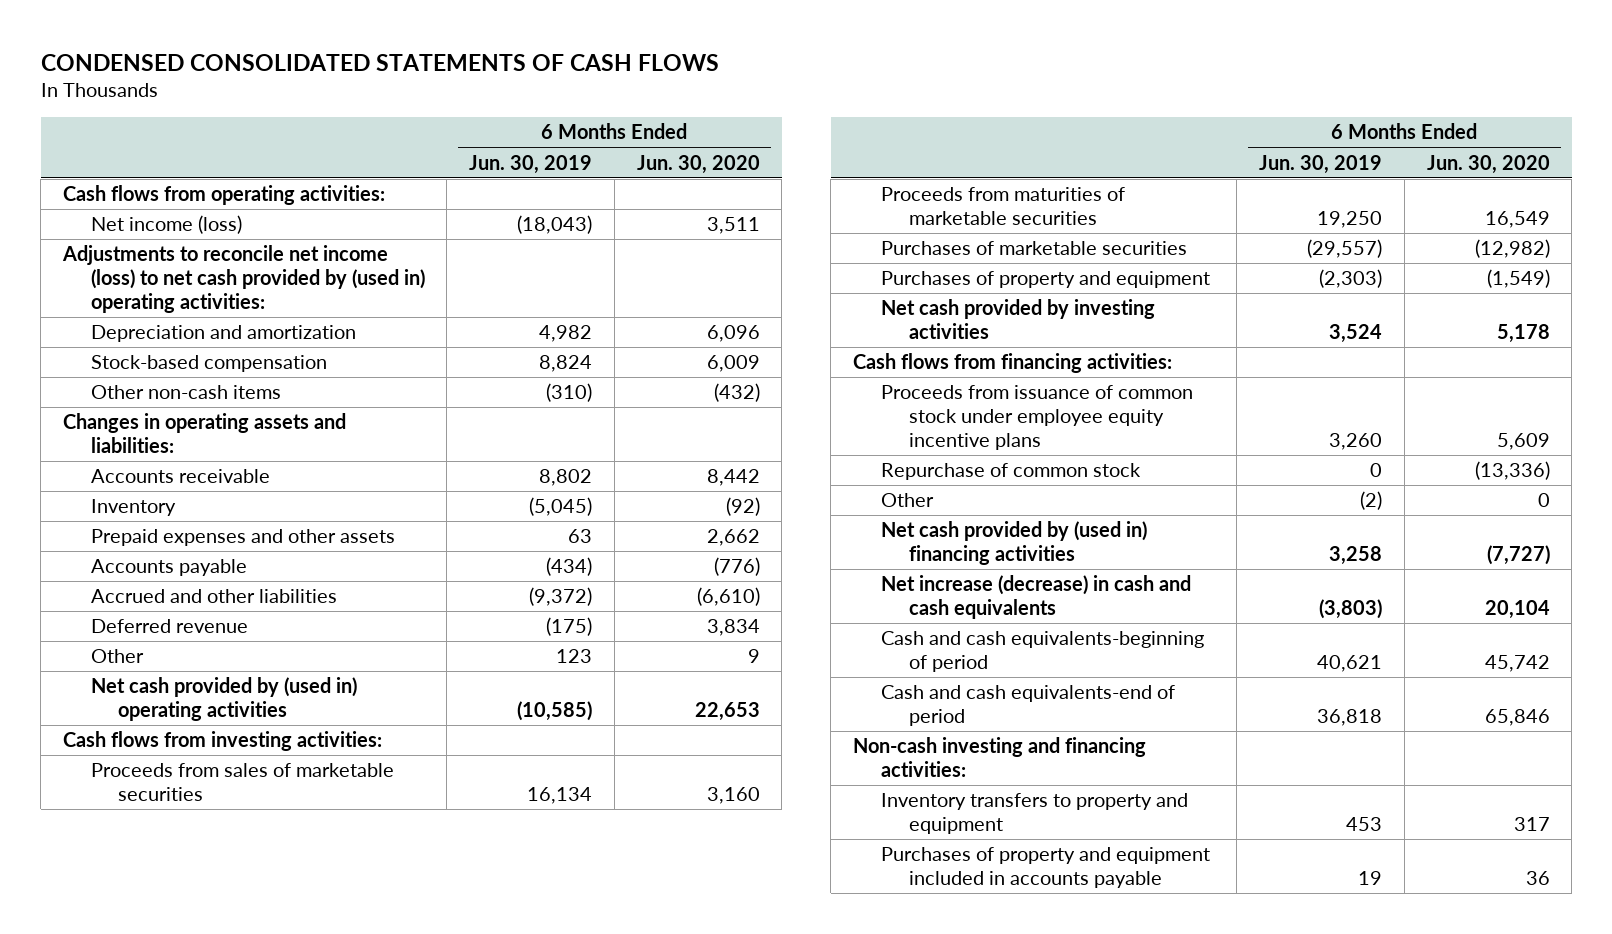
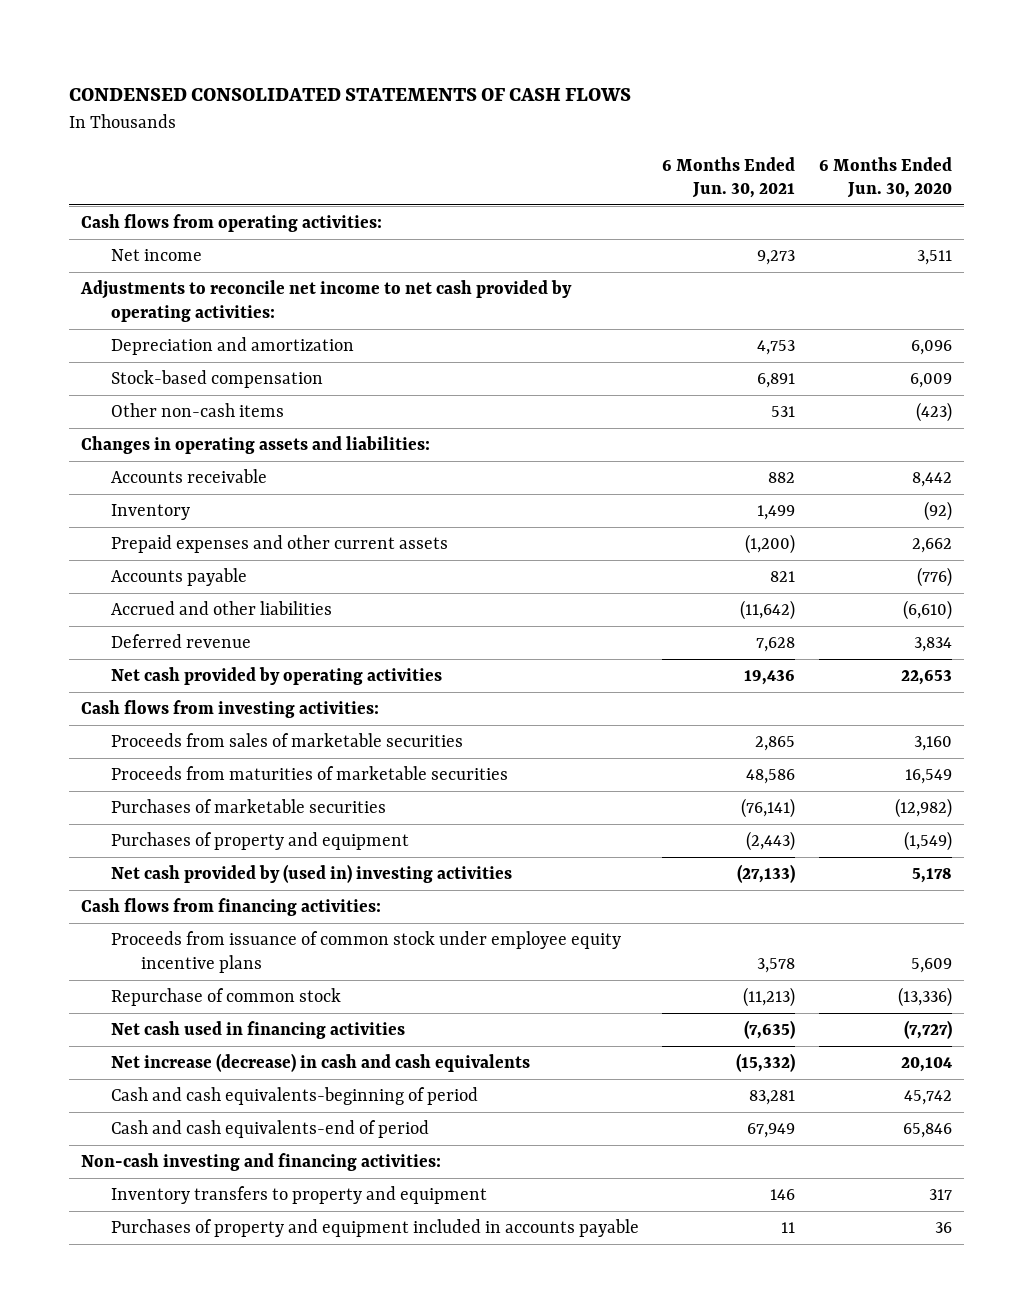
- | 6 Months Ended Jun. 30, 2019 | 6 Months Ended Jun. 30, 2020
+ | 6 Months Ended Jun. 30, 2021 | 6 Months Ended Jun. 30, 2020
- Net income (loss) | (18,043) | 3,511
- Adjustments to reconcile net income (loss) to net cash provided by (used in) operating activities:
+ Net income | 9,273 | 3,511
+ Adjustments to reconcile net income to net cash provided by operating activities:
- Other non-cash items | (310) | (432)
+ Other non-cash items | 531 | (423)
- Prepaid expenses and other assets | 63 | 2,662
+ Prepaid expenses and other current assets | (1,200) | 2,662
- Other | 123 | 9
- Net cash provided by (used in) operating activities | (10,585) | 22,653
+ Net cash provided by operating activities | 19,436 | 22,653
- Net cash provided by investing activities | 3,524 | 5,178
+ Net cash provided by (used in) investing activities | (27,133) | 5,178
- Other | (2) | 0
- Net cash provided by (used in) financing activities | 3,258 | (7,727)
+ Net cash used in financing activities | (7,635) | (7,727)

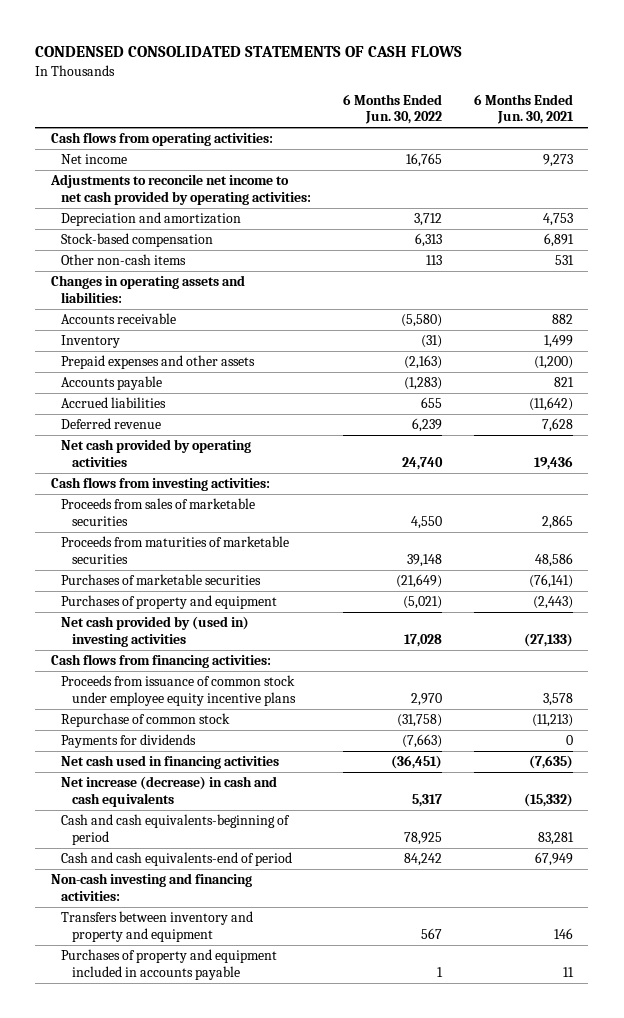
- | 6 Months Ended Jun. 30, 2021 | 6 Months Ended Jun. 30, 2020
+ | 6 Months Ended Jun. 30, 2022 | 6 Months Ended Jun. 30, 2021
- Prepaid expenses and other current assets | (1,200) | 2,662
+ Prepaid expenses and other assets | (2,163) | (1,200)
- Accrued and other liabilities | (11,642) | (6,610)
+ Accrued liabilities | 655 | (11,642)
+ Payments for dividends | (7,663) | 0
- Inventory transfers to property and equipment | 146 | 317
+ Transfers between inventory and property and equipment | 567 | 146

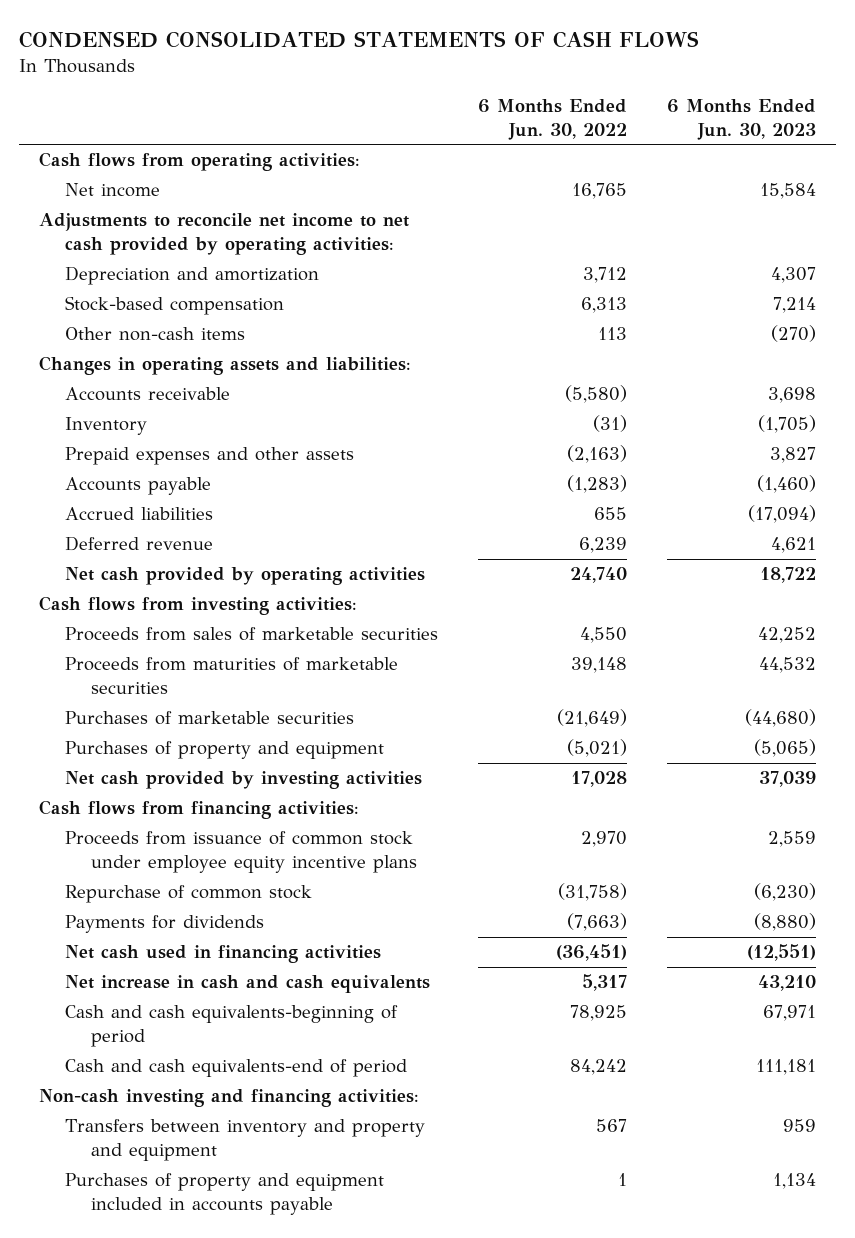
- | 6 Months Ended Jun. 30, 2022 | 6 Months Ended Jun. 30, 2021
+ | 6 Months Ended Jun. 30, 2022 | 6 Months Ended Jun. 30, 2023
- Net cash provided by (used in) investing activities | 17,028 | (27,133)
+ Net cash provided by investing activities | 17,028 | 37,039
- Net increase (decrease) in cash and cash equivalents | 5,317 | (15,332)
+ Net increase in cash and cash equivalents | 5,317 | 43,210

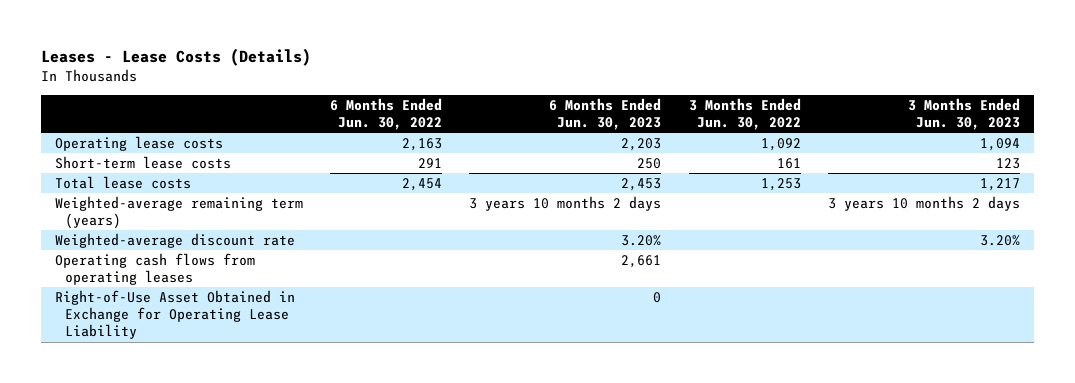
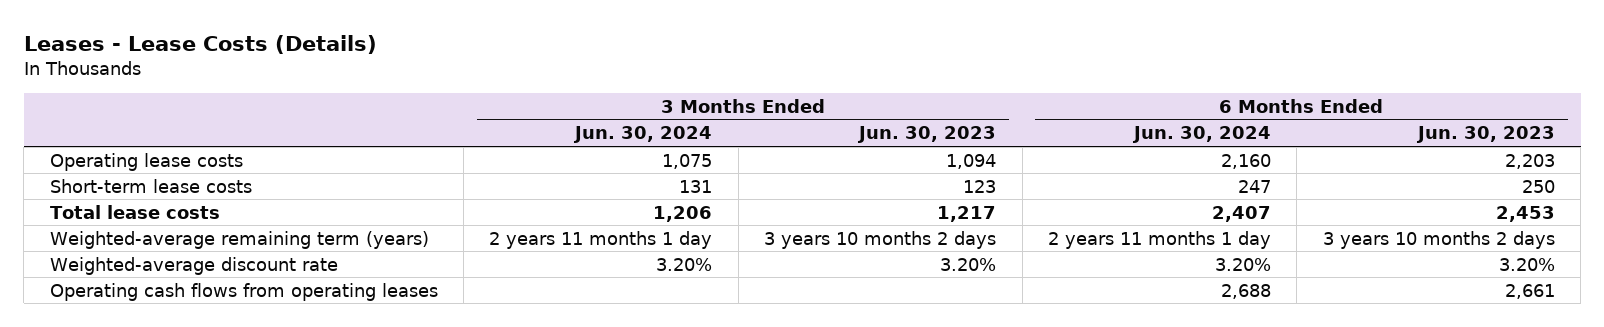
- | 6 Months Ended Jun. 30, 2022 | 6 Months Ended Jun. 30, 2023 | 3 Months Ended Jun. 30, 2022 | 3 Months Ended Jun. 30, 2023
+ | 3 Months Ended Jun. 30, 2024 | 3 Months Ended Jun. 30, 2023 | 6 Months Ended Jun. 30, 2024 | 6 Months Ended Jun. 30, 2023
- Right-of-Use Asset Obtained in Exchange for Operating Lease Liability | | 0 | |

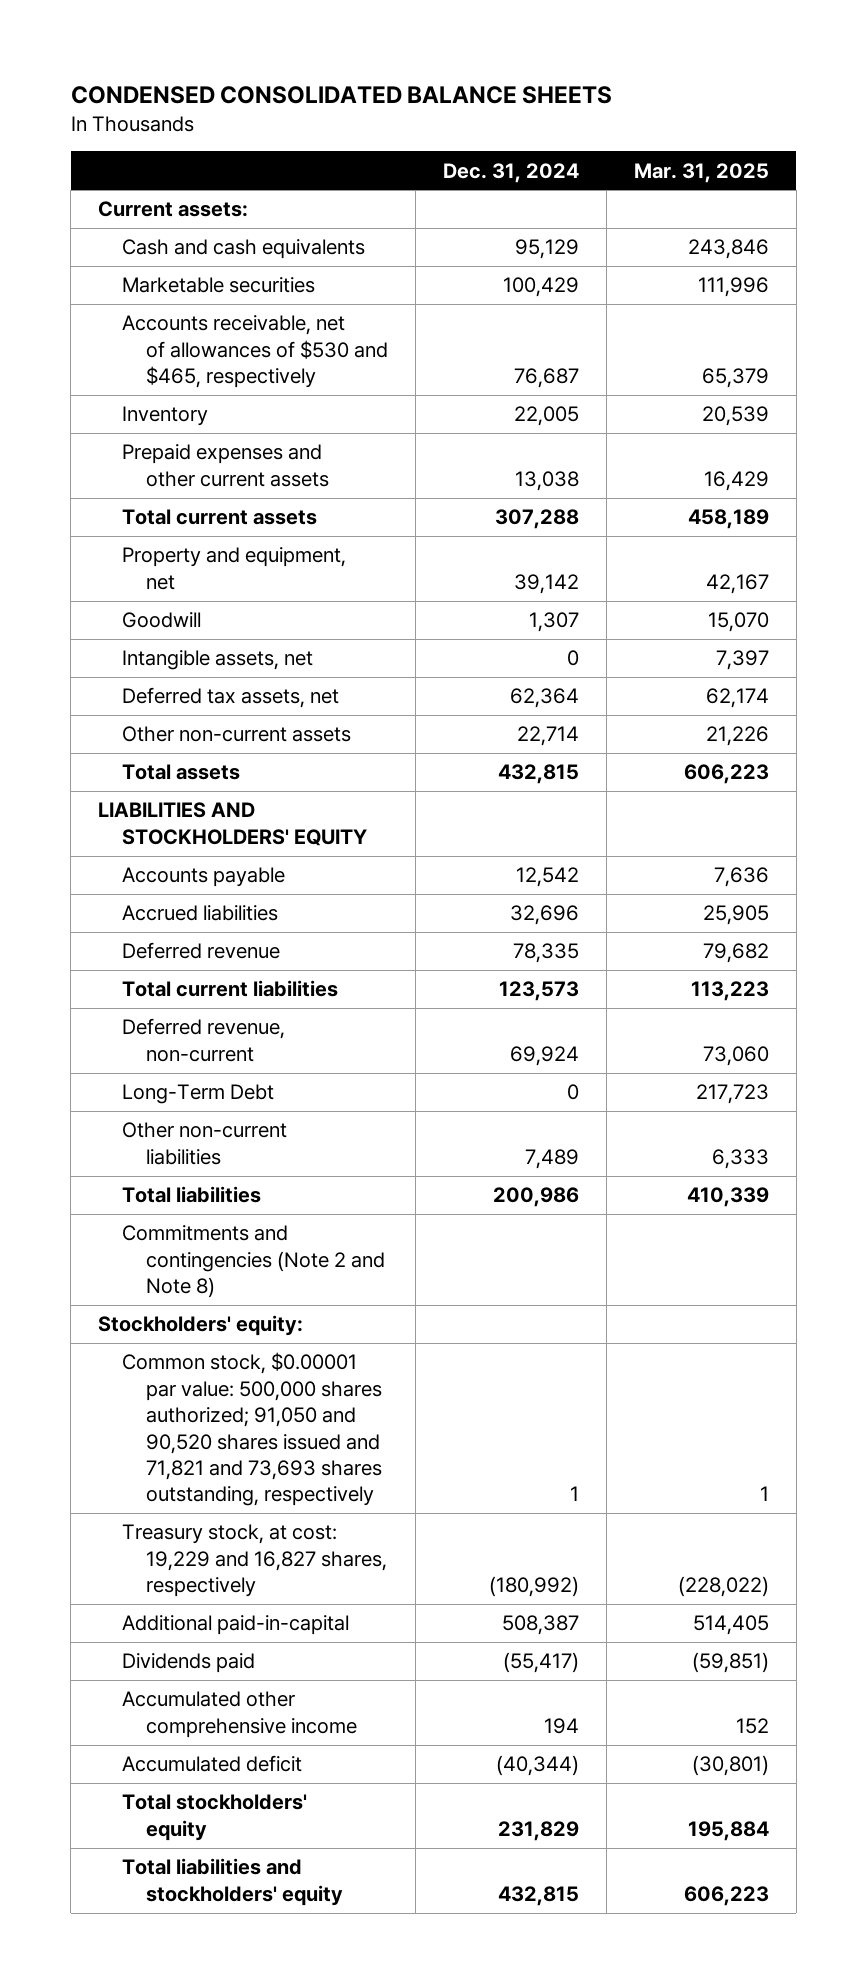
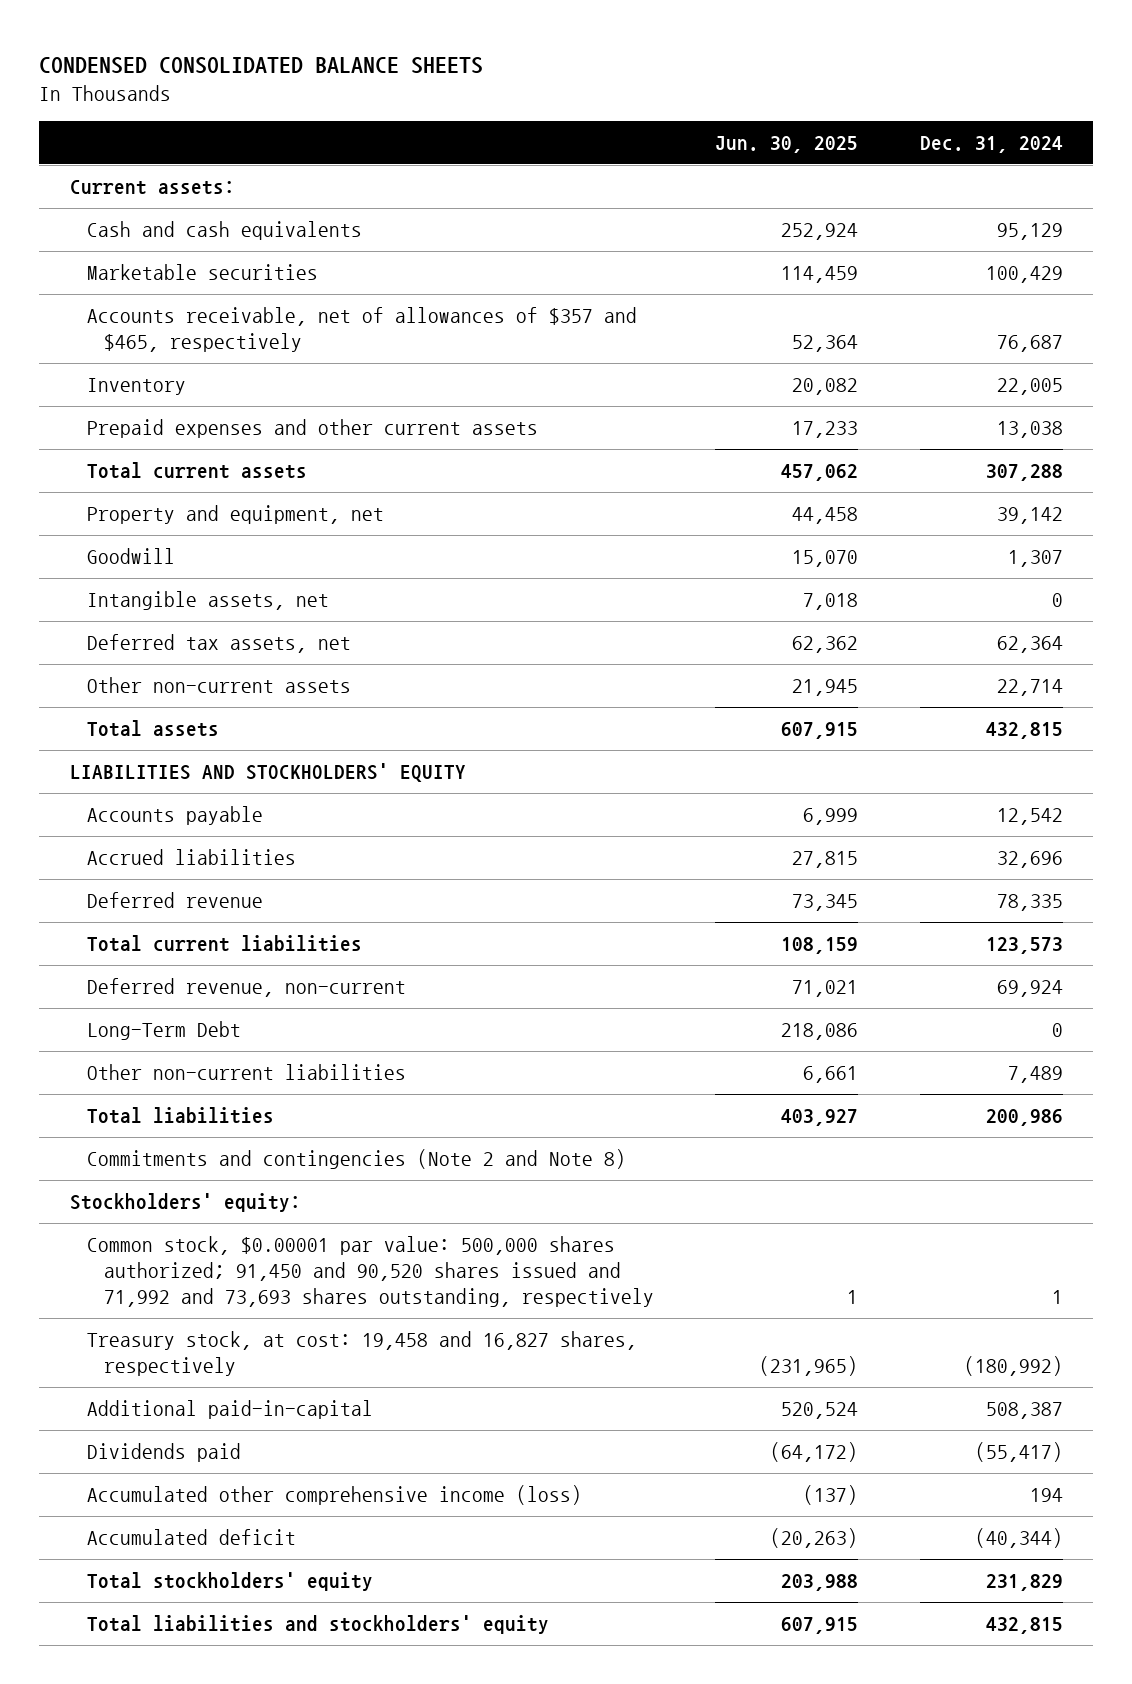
- | Dec. 31, 2024 | Mar. 31, 2025
+ | Jun. 30, 2025 | Dec. 31, 2024
- Accounts receivable, net of allowances of $530 and $465, respectively | 76,687 | 65,379
+ Accounts receivable, net of allowances of $357 and $465, respectively | 52,364 | 76,687
- Common stock, $0.00001 par value: 500,000 shares authorized; 91,050 and 90,520 shares issued and 71,821 and 73,693 shares outstanding, respectively | 1 | 1
- Treasury stock, at cost: 19,229 and 16,827 shares, respectively | (180,992) | (228,022)
+ Common stock, $0.00001 par value: 500,000 shares authorized; 91,450 and 90,520 shares issued and 71,992 and 73,693 shares outstanding, respectively | 1 | 1
+ Treasury stock, at cost: 19,458 and 16,827 shares, respectively | (231,965) | (180,992)
- Accumulated other comprehensive income | 194 | 152
+ Accumulated other comprehensive income (loss) | (137) | 194

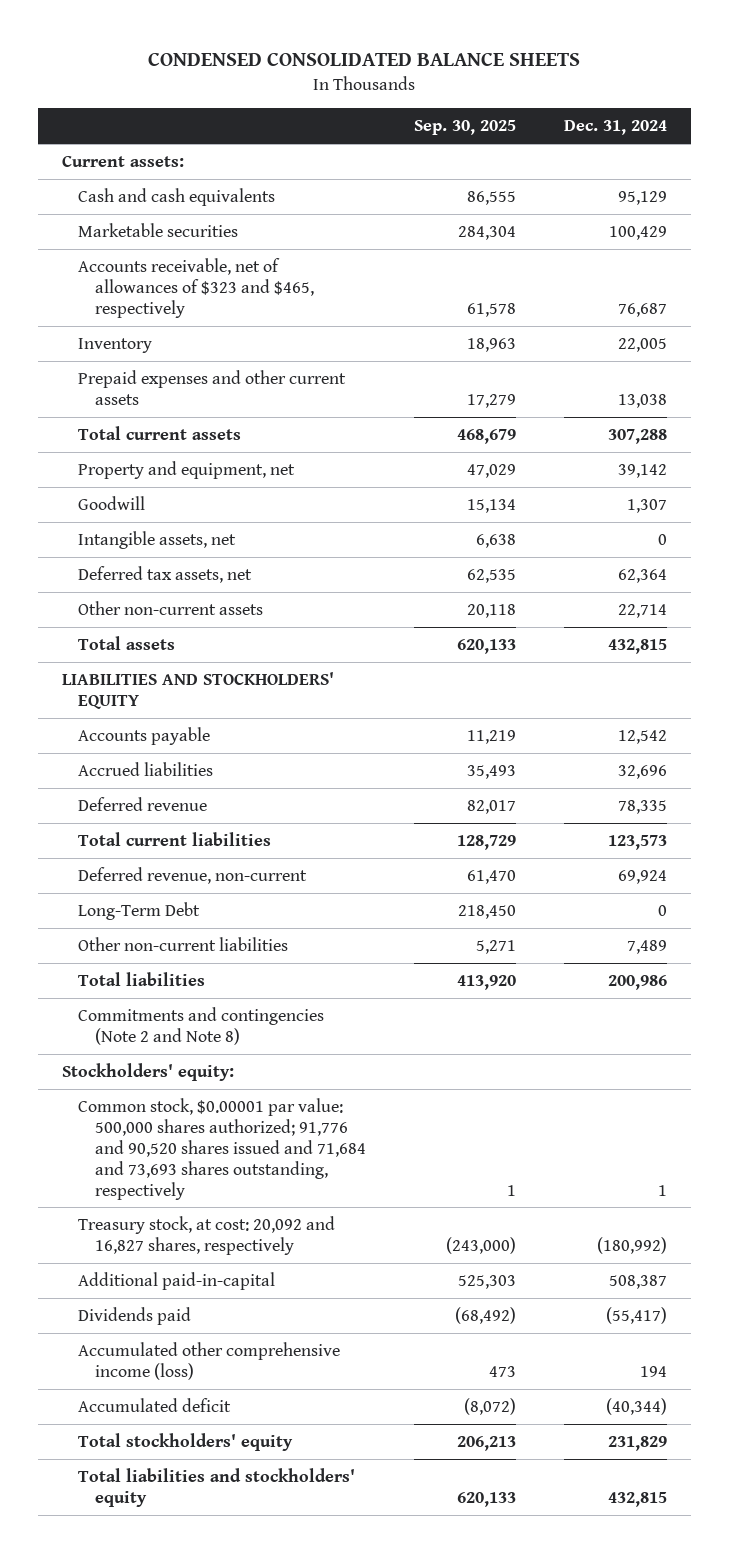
- | Jun. 30, 2025 | Dec. 31, 2024
+ | Sep. 30, 2025 | Dec. 31, 2024
- Accounts receivable, net of allowances of $357 and $465, respectively | 52,364 | 76,687
+ Accounts receivable, net of allowances of $323 and $465, respectively | 61,578 | 76,687
- Common stock, $0.00001 par value: 500,000 shares authorized; 91,450 and 90,520 shares issued and 71,992 and 73,693 shares outstanding, respectively | 1 | 1
- Treasury stock, at cost: 19,458 and 16,827 shares, respectively | (231,965) | (180,992)
+ Common stock, $0.00001 par value: 500,000 shares authorized; 91,776 and 90,520 shares issued and 71,684 and 73,693 shares outstanding, respectively | 1 | 1
+ Treasury stock, at cost: 20,092 and 16,827 shares, respectively | (243,000) | (180,992)

